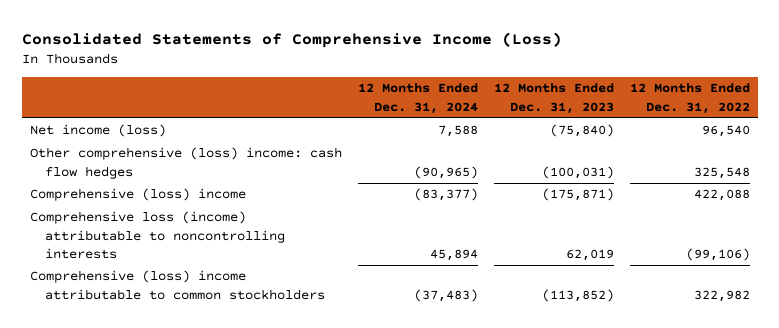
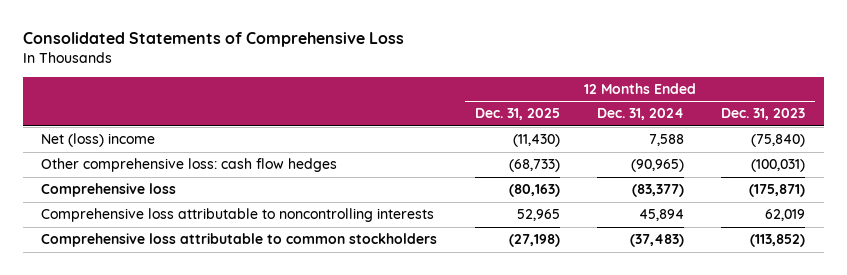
- Consolidated Statements of Comprehensive Income (Loss)
+ Consolidated Statements of Comprehensive Loss
- | 12 Months Ended Dec. 31, 2024 | 12 Months Ended Dec. 31, 2023 | 12 Months Ended Dec. 31, 2022
+ | 12 Months Ended Dec. 31, 2025 | 12 Months Ended Dec. 31, 2024 | 12 Months Ended Dec. 31, 2023
- Net income (loss) | 7,588 | (75,840) | 96,540
- Other comprehensive (loss) income: cash flow hedges | (90,965) | (100,031) | 325,548
- Comprehensive (loss) income | (83,377) | (175,871) | 422,088
- Comprehensive loss (income) attributable to noncontrolling interests | 45,894 | 62,019 | (99,106)
- Comprehensive (loss) income attributable to common stockholders | (37,483) | (113,852) | 322,982
+ Net (loss) income | (11,430) | 7,588 | (75,840)
+ Other comprehensive loss: cash flow hedges | (68,733) | (90,965) | (100,031)
+ Comprehensive loss | (80,163) | (83,377) | (175,871)
+ Comprehensive loss attributable to noncontrolling interests | 52,965 | 45,894 | 62,019
+ Comprehensive loss attributable to common stockholders | (27,198) | (37,483) | (113,852)

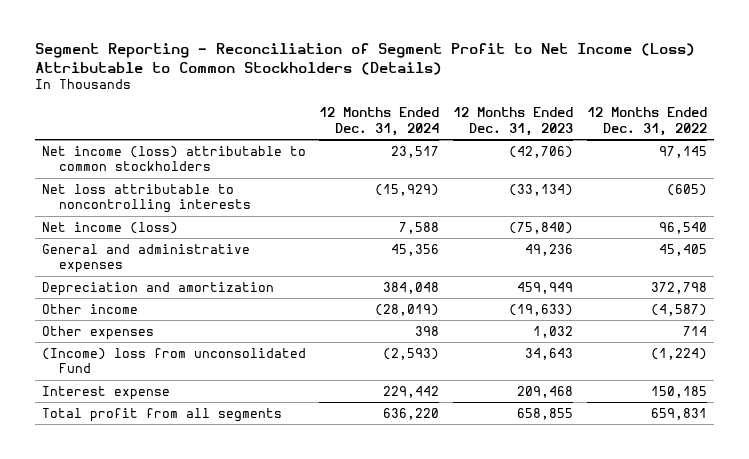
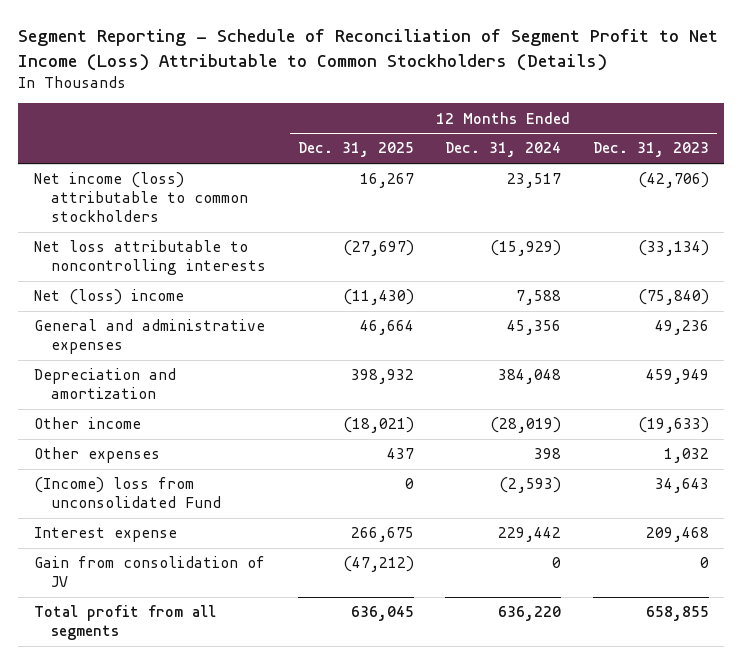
- Segment Reporting - Reconciliation of Segment Profit to Net Income (Loss) Attributable to Common Stockholders (Details)
+ Segment Reporting - Schedule of Reconciliation of Segment Profit to Net Income (Loss) Attributable to Common Stockholders (Details)
- | 12 Months Ended Dec. 31, 2024 | 12 Months Ended Dec. 31, 2023 | 12 Months Ended Dec. 31, 2022
+ | 12 Months Ended Dec. 31, 2025 | 12 Months Ended Dec. 31, 2024 | 12 Months Ended Dec. 31, 2023
- Net income (loss) | 7,588 | (75,840) | 96,540
+ Net (loss) income | (11,430) | 7,588 | (75,840)
+ Gain from consolidation of JV | (47,212) | 0 | 0

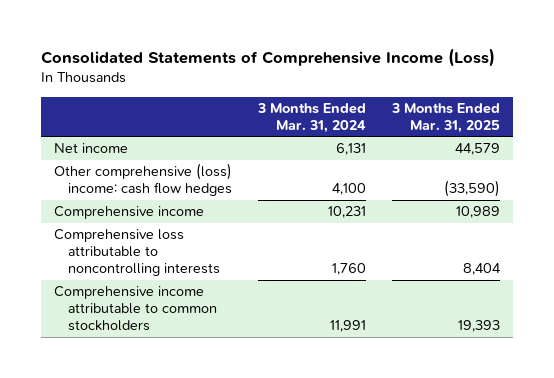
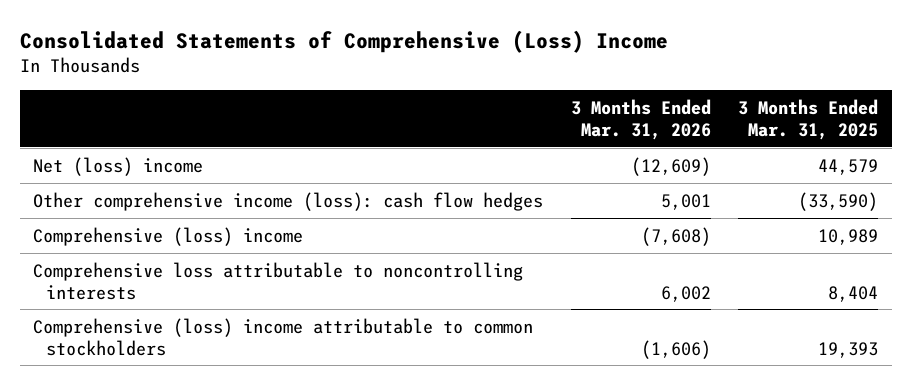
- Consolidated Statements of Comprehensive Income (Loss)
+ Consolidated Statements of Comprehensive (Loss) Income
- | 3 Months Ended Mar. 31, 2024 | 3 Months Ended Mar. 31, 2025
+ | 3 Months Ended Mar. 31, 2026 | 3 Months Ended Mar. 31, 2025
- Net income | 6,131 | 44,579
- Other comprehensive (loss) income: cash flow hedges | 4,100 | (33,590)
- Comprehensive income | 10,231 | 10,989
+ Net (loss) income | (12,609) | 44,579
+ Other comprehensive income (loss): cash flow hedges | 5,001 | (33,590)
+ Comprehensive (loss) income | (7,608) | 10,989
- Comprehensive income attributable to common stockholders | 11,991 | 19,393
+ Comprehensive (loss) income attributable to common stockholders | (1,606) | 19,393

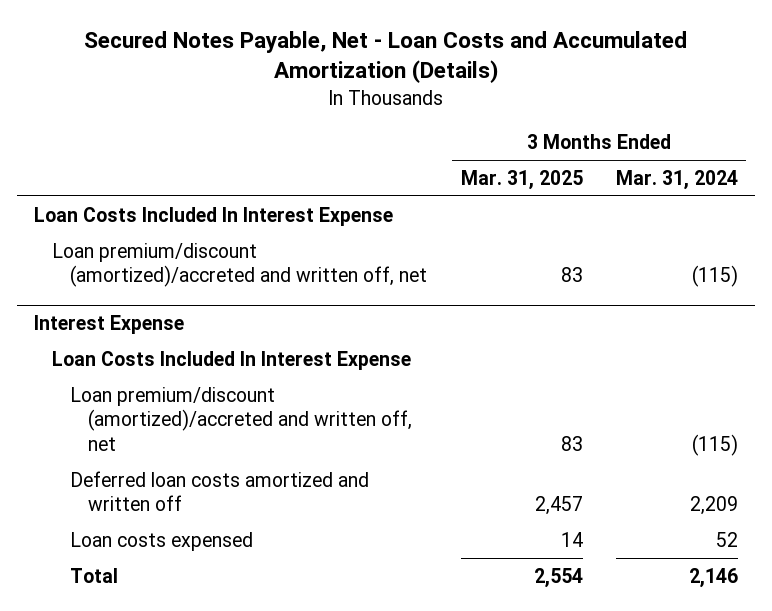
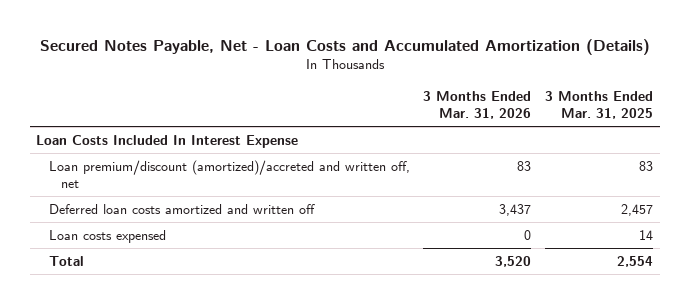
- | 3 Months Ended Mar. 31, 2025 | 3 Months Ended Mar. 31, 2024
+ | 3 Months Ended Mar. 31, 2026 | 3 Months Ended Mar. 31, 2025
- Interest Expense
- Loan Costs Included In Interest Expense
- Loan premium/discount (amortized)/accreted and written off, net | 83 | (115)

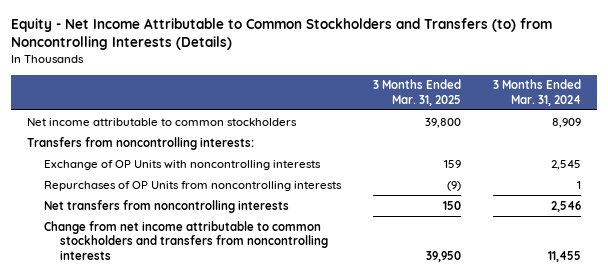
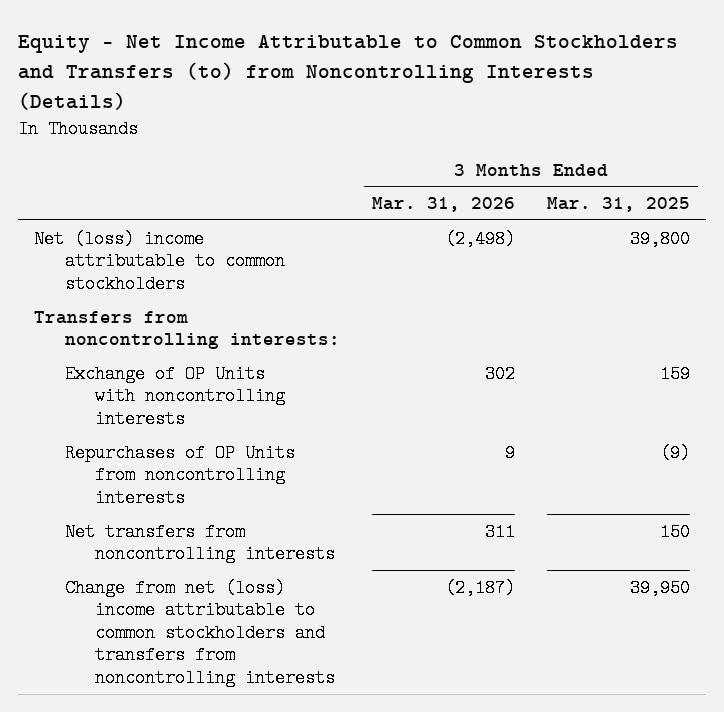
- | 3 Months Ended Mar. 31, 2025 | 3 Months Ended Mar. 31, 2024
+ | 3 Months Ended Mar. 31, 2026 | 3 Months Ended Mar. 31, 2025
- Net income attributable to common stockholders | 39,800 | 8,909
+ Net (loss) income attributable to common stockholders | (2,498) | 39,800
- Change from net income attributable to common stockholders and transfers from noncontrolling interests | 39,950 | 11,455
+ Change from net (loss) income attributable to common stockholders and transfers from noncontrolling interests | (2,187) | 39,950

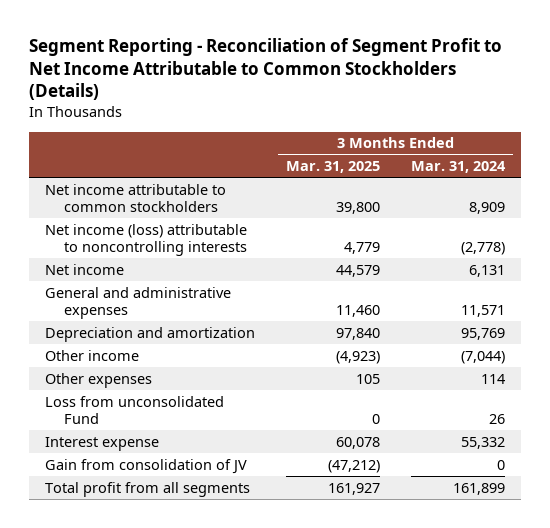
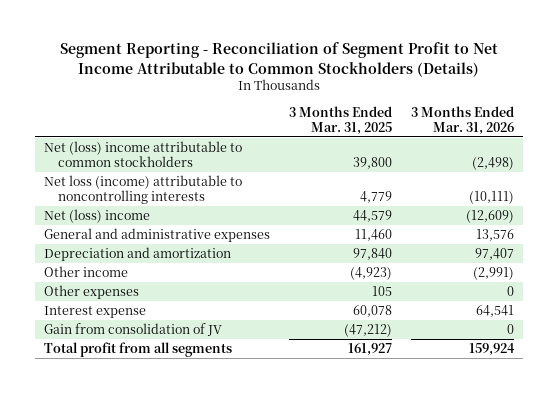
- | 3 Months Ended Mar. 31, 2025 | 3 Months Ended Mar. 31, 2024
+ | 3 Months Ended Mar. 31, 2025 | 3 Months Ended Mar. 31, 2026
- Net income attributable to common stockholders | 39,800 | 8,909
- Net income (loss) attributable to noncontrolling interests | 4,779 | (2,778)
- Net income | 44,579 | 6,131
+ Net (loss) income attributable to common stockholders | 39,800 | (2,498)
+ Net loss (income) attributable to noncontrolling interests | 4,779 | (10,111)
+ Net (loss) income | 44,579 | (12,609)
- Loss from unconsolidated Fund | 0 | 26

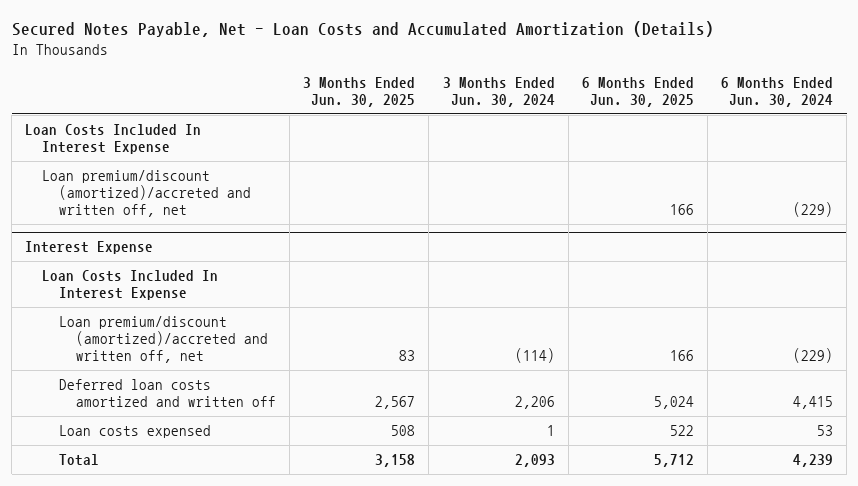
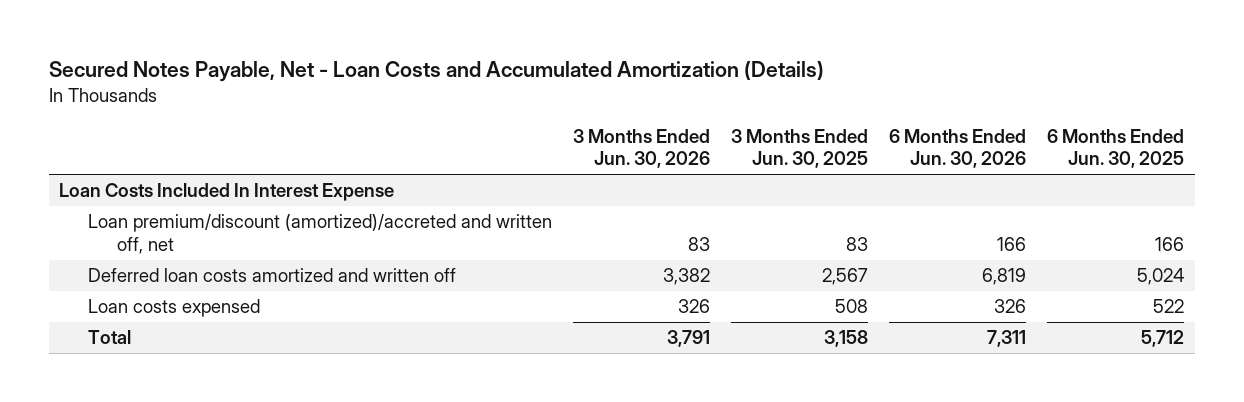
- | 3 Months Ended Jun. 30, 2025 | 3 Months Ended Jun. 30, 2024 | 6 Months Ended Jun. 30, 2025 | 6 Months Ended Jun. 30, 2024
+ | 3 Months Ended Jun. 30, 2026 | 3 Months Ended Jun. 30, 2025 | 6 Months Ended Jun. 30, 2026 | 6 Months Ended Jun. 30, 2025
- Loan premium/discount (amortized)/accreted and written off, net | | | 166 | (229)
- Interest Expense
- Loan Costs Included In Interest Expense

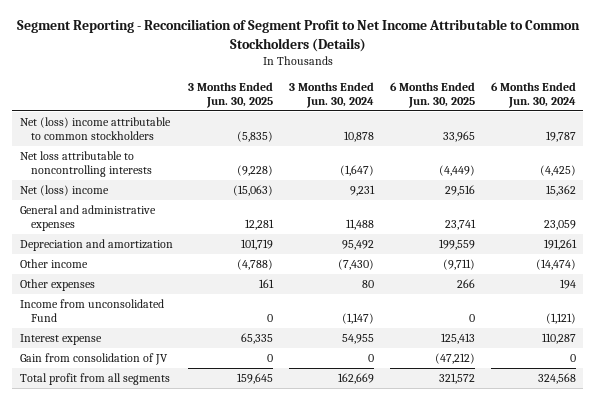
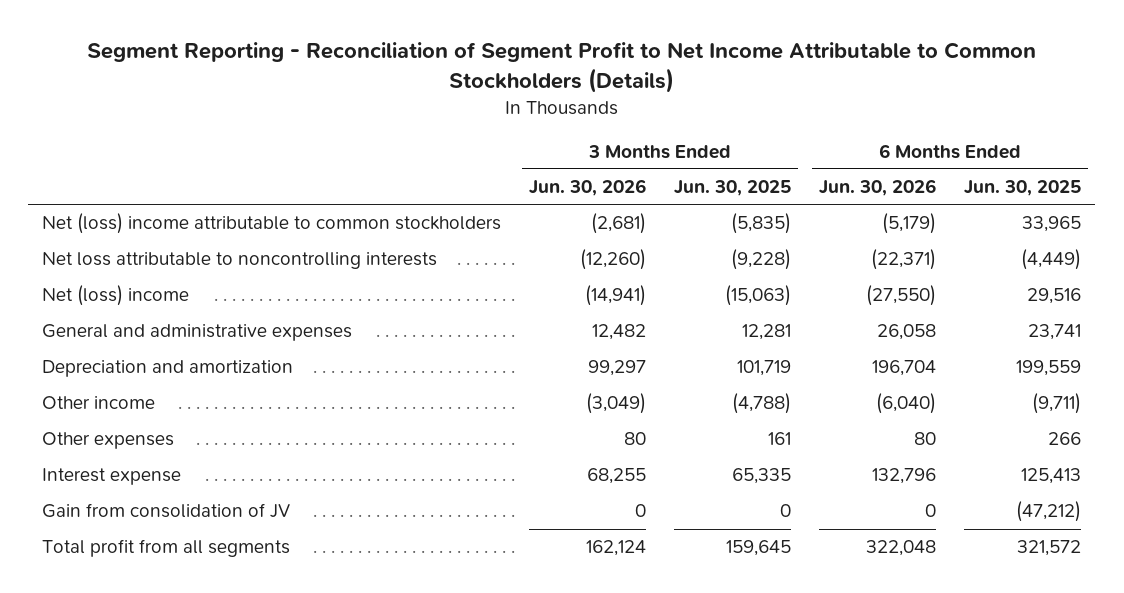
- | 3 Months Ended Jun. 30, 2025 | 3 Months Ended Jun. 30, 2024 | 6 Months Ended Jun. 30, 2025 | 6 Months Ended Jun. 30, 2024
+ | 3 Months Ended Jun. 30, 2026 | 3 Months Ended Jun. 30, 2025 | 6 Months Ended Jun. 30, 2026 | 6 Months Ended Jun. 30, 2025
- Income from unconsolidated Fund | 0 | (1,147) | 0 | (1,121)

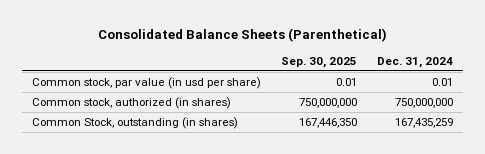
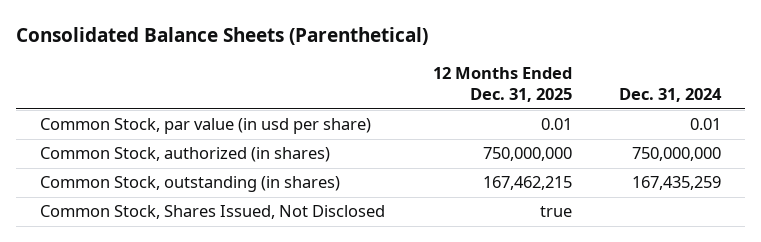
- | Sep. 30, 2025 | Dec. 31, 2024
+ | 12 Months Ended Dec. 31, 2025 | Dec. 31, 2024
- Common stock, par value (in usd per share) | 0.01 | 0.01
- Common stock, authorized (in shares) | 750,000,000 | 750,000,000
+ Common Stock, par value (in usd per share) | 0.01 | 0.01
+ Common Stock, authorized (in shares) | 750,000,000 | 750,000,000
+ Common Stock, Shares Issued, Not Disclosed | true |

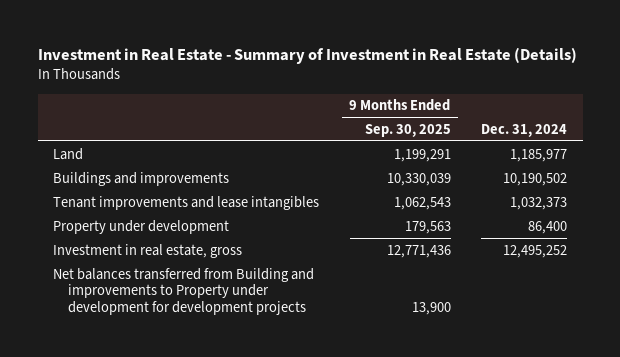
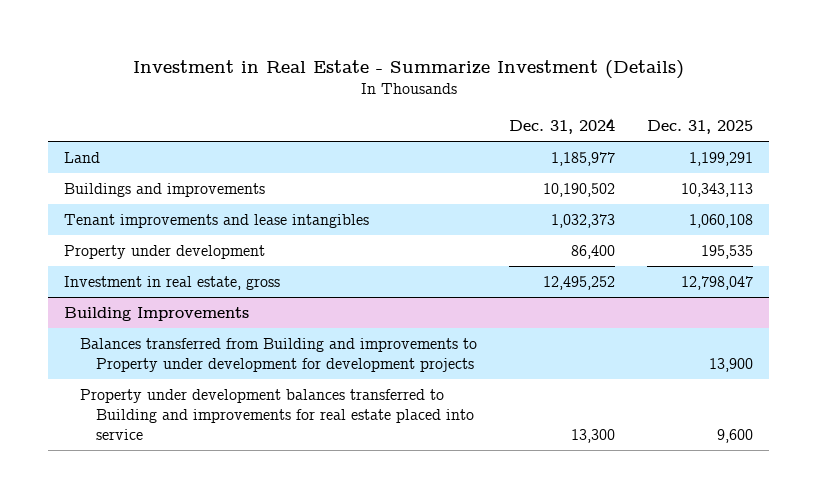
- Investment in Real Estate - Summary of Investment in Real Estate (Details)
+ Investment in Real Estate - Summarize Investment (Details)
- | 9 Months Ended Sep. 30, 2025 | Dec. 31, 2024
+ | Dec. 31, 2024 | Dec. 31, 2025
- Net balances transferred from Building and improvements to Property under development for development projects | 13,900 |
+ Building Improvements
+ Balances transferred from Building and improvements to Property under development for development projects | | 13,900
+ Property under development balances transferred to Building and improvements for real estate placed into service | 13,300 | 9,600

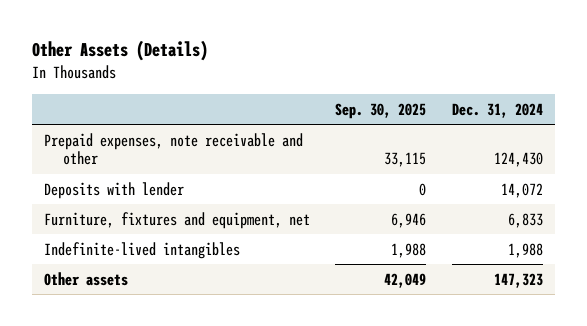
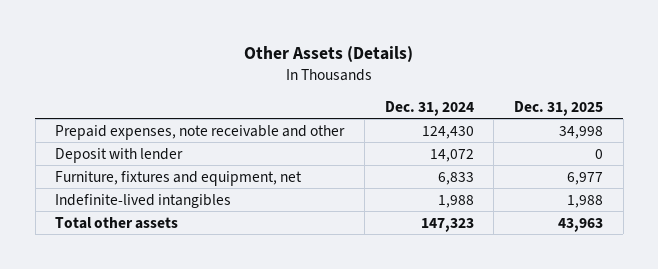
- | Sep. 30, 2025 | Dec. 31, 2024
+ | Dec. 31, 2024 | Dec. 31, 2025
- Deposits with lender | 0 | 14,072
+ Deposit with lender | 14,072 | 0
- Other assets | 42,049 | 147,323
+ Total other assets | 147,323 | 43,963

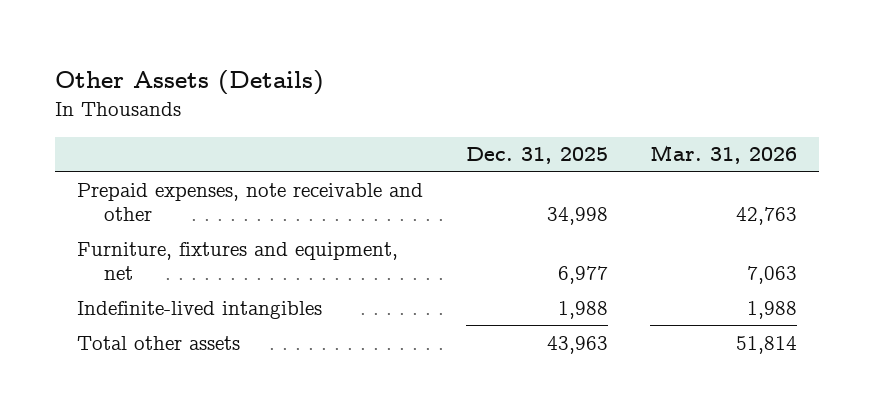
- | Dec. 31, 2024 | Dec. 31, 2025
+ | Dec. 31, 2025 | Mar. 31, 2026
- Deposit with lender | 14,072 | 0

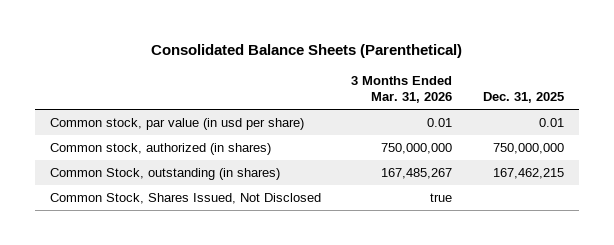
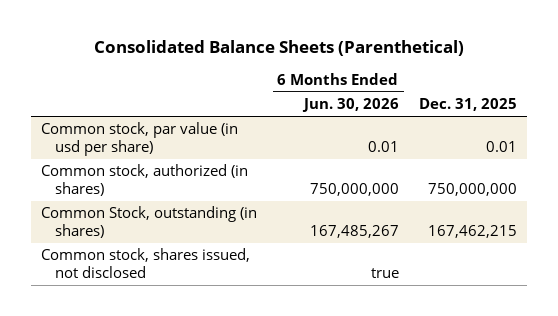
- | 3 Months Ended Mar. 31, 2026 | Dec. 31, 2025
+ | 6 Months Ended Jun. 30, 2026 | Dec. 31, 2025
- Common Stock, Shares Issued, Not Disclosed | true |
+ Common stock, shares issued, not disclosed | true |

